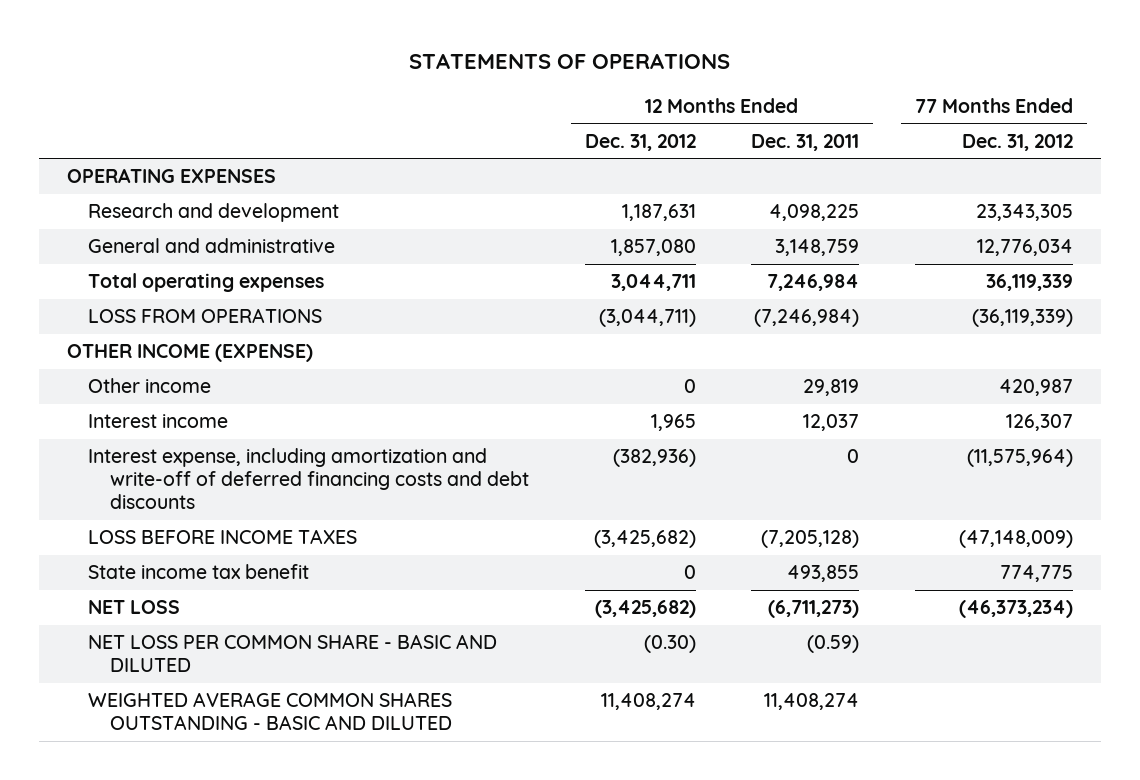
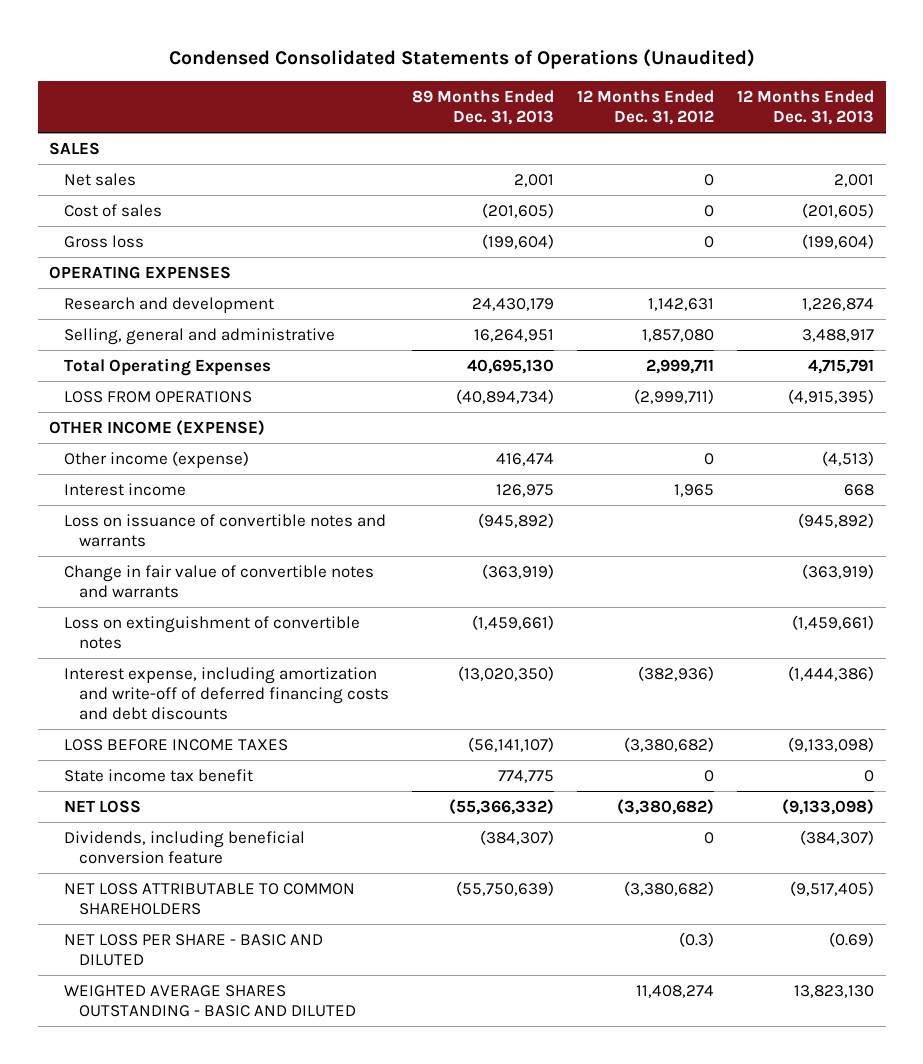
- STATEMENTS OF OPERATIONS
+ Condensed Consolidated Statements of Operations (Unaudited)
- | 12 Months Ended Dec. 31, 2012 | 12 Months Ended Dec. 31, 2011 | 77 Months Ended Dec. 31, 2012
+ | 89 Months Ended Dec. 31, 2013 | 12 Months Ended Dec. 31, 2012 | 12 Months Ended Dec. 31, 2013
+ SALES
+ Net sales | 2,001 | 0 | 2,001
+ Cost of sales | (201,605) | 0 | (201,605)
+ Gross loss | (199,604) | 0 | (199,604)
- Research and development | 1,187,631 | 4,098,225 | 23,343,305
- General and administrative | 1,857,080 | 3,148,759 | 12,776,034
- Total operating expenses | 3,044,711 | 7,246,984 | 36,119,339
- LOSS FROM OPERATIONS | (3,044,711) | (7,246,984) | (36,119,339)
+ Research and development | 24,430,179 | 1,142,631 | 1,226,874
+ Selling, general and administrative | 16,264,951 | 1,857,080 | 3,488,917
+ Total Operating Expenses | 40,695,130 | 2,999,711 | 4,715,791
+ LOSS FROM OPERATIONS | (40,894,734) | (2,999,711) | (4,915,395)
- Other income | 0 | 29,819 | 420,987
+ Other income (expense) | 416,474 | 0 | (4,513)
+ Loss on issuance of convertible notes and warrants | (945,892) | | (945,892)
+ Change in fair value of convertible notes and warrants | (363,919) | | (363,919)
+ Loss on extinguishment of convertible notes | (1,459,661) | | (1,459,661)
- LOSS BEFORE INCOME TAXES | (3,425,682) | (7,205,128) | (47,148,009)
+ LOSS BEFORE INCOME TAXES | (56,141,107) | (3,380,682) | (9,133,098)
- NET LOSS | (3,425,682) | (6,711,273) | (46,373,234)
- NET LOSS PER COMMON SHARE - BASIC AND DILUTED | (0.30) | (0.59) |
- WEIGHTED AVERAGE COMMON SHARES OUTSTANDING - BASIC AND DILUTED | 11,408,274 | 11,408,274 |
+ NET LOSS | (55,366,332) | (3,380,682) | (9,133,098)
+ Dividends, including beneficial conversion feature | (384,307) | 0 | (384,307)
+ NET LOSS ATTRIBUTABLE TO COMMON SHAREHOLDERS | (55,750,639) | (3,380,682) | (9,517,405)
+ NET LOSS PER SHARE - BASIC AND DILUTED | | (0.3) | (0.69)
+ WEIGHTED AVERAGE SHARES OUTSTANDING - BASIC AND DILUTED | | 11,408,274 | 13,823,130

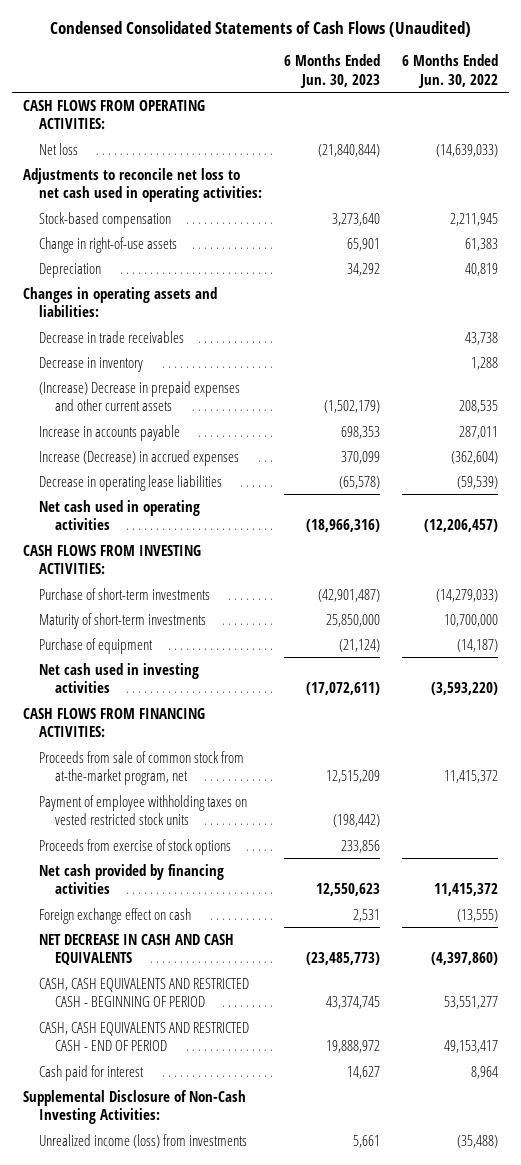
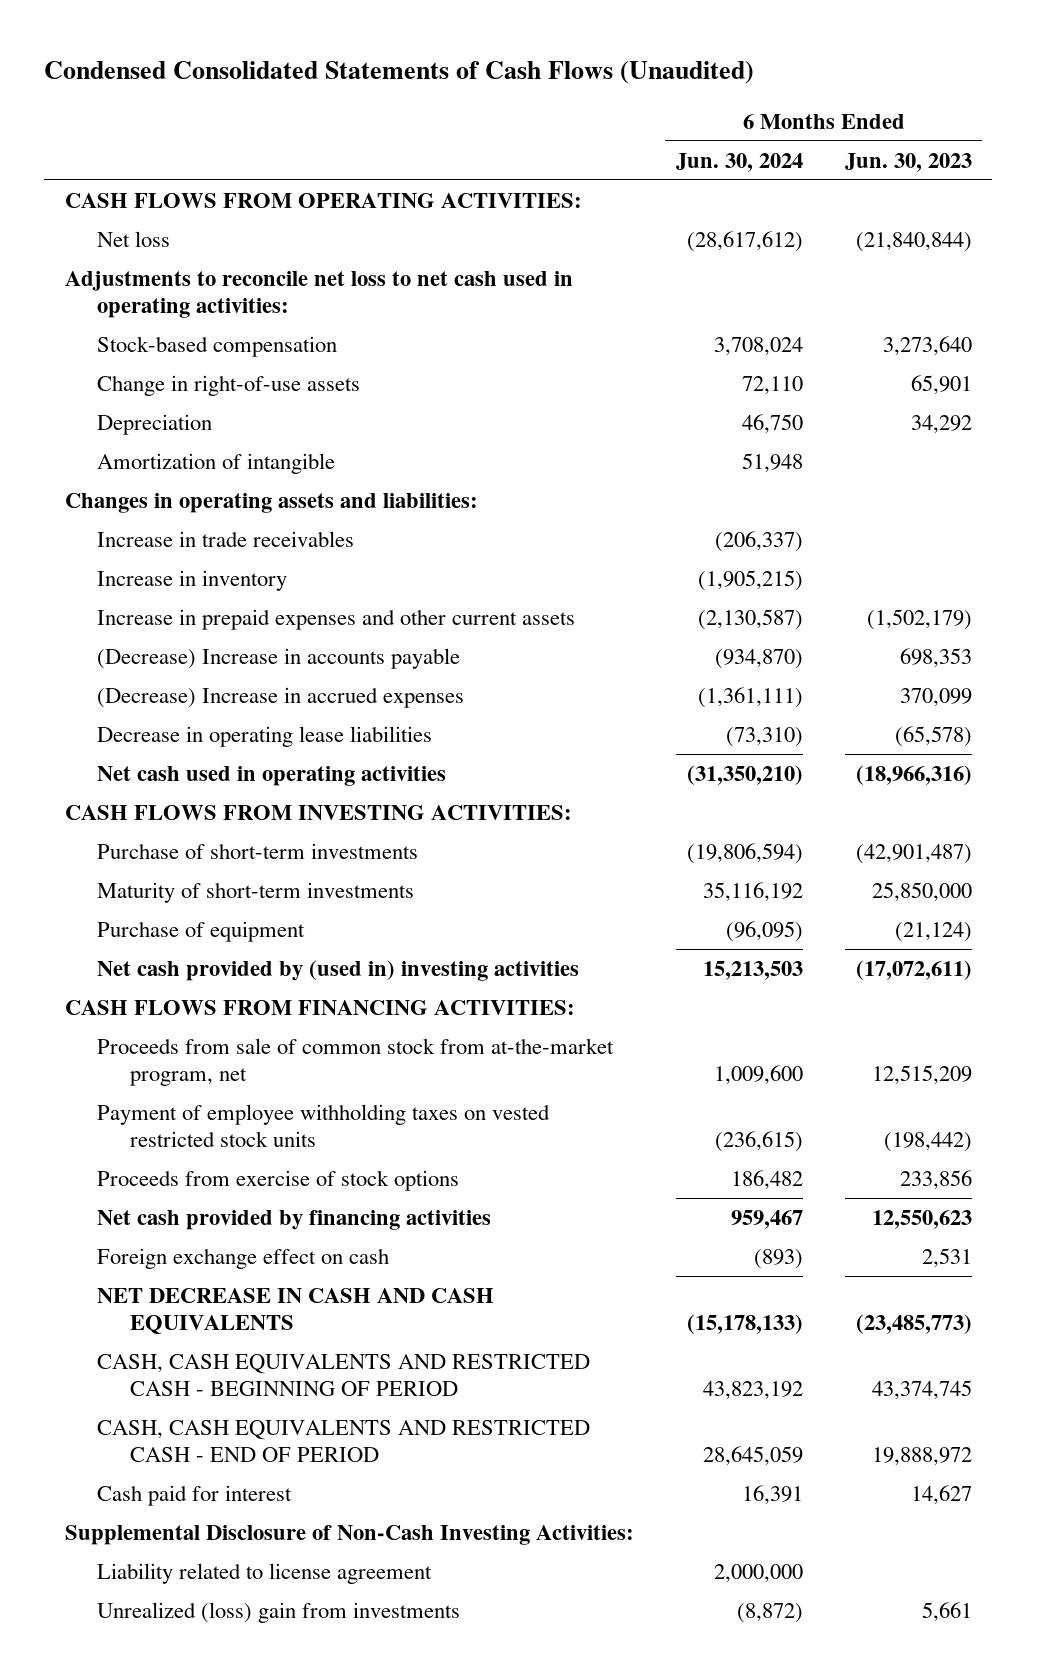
- | 6 Months Ended Jun. 30, 2023 | 6 Months Ended Jun. 30, 2022
+ | 6 Months Ended Jun. 30, 2024 | 6 Months Ended Jun. 30, 2023
+ Amortization of intangible | 51,948 |
- Decrease in trade receivables | | 43,738
- Decrease in inventory | | 1,288
- (Increase) Decrease in prepaid expenses and other current assets | (1,502,179) | 208,535
- Increase in accounts payable | 698,353 | 287,011
- Increase (Decrease) in accrued expenses | 370,099 | (362,604)
+ Increase in trade receivables | (206,337) |
+ Increase in inventory | (1,905,215) |
+ Increase in prepaid expenses and other current assets | (2,130,587) | (1,502,179)
+ (Decrease) Increase in accounts payable | (934,870) | 698,353
+ (Decrease) Increase in accrued expenses | (1,361,111) | 370,099
- Net cash used in investing activities | (17,072,611) | (3,593,220)
+ Net cash provided by (used in) investing activities | 15,213,503 | (17,072,611)
- Unrealized income (loss) from investments | 5,661 | (35,488)
+ Liability related to license agreement | 2,000,000 |
+ Unrealized (loss) gain from investments | (8,872) | 5,661

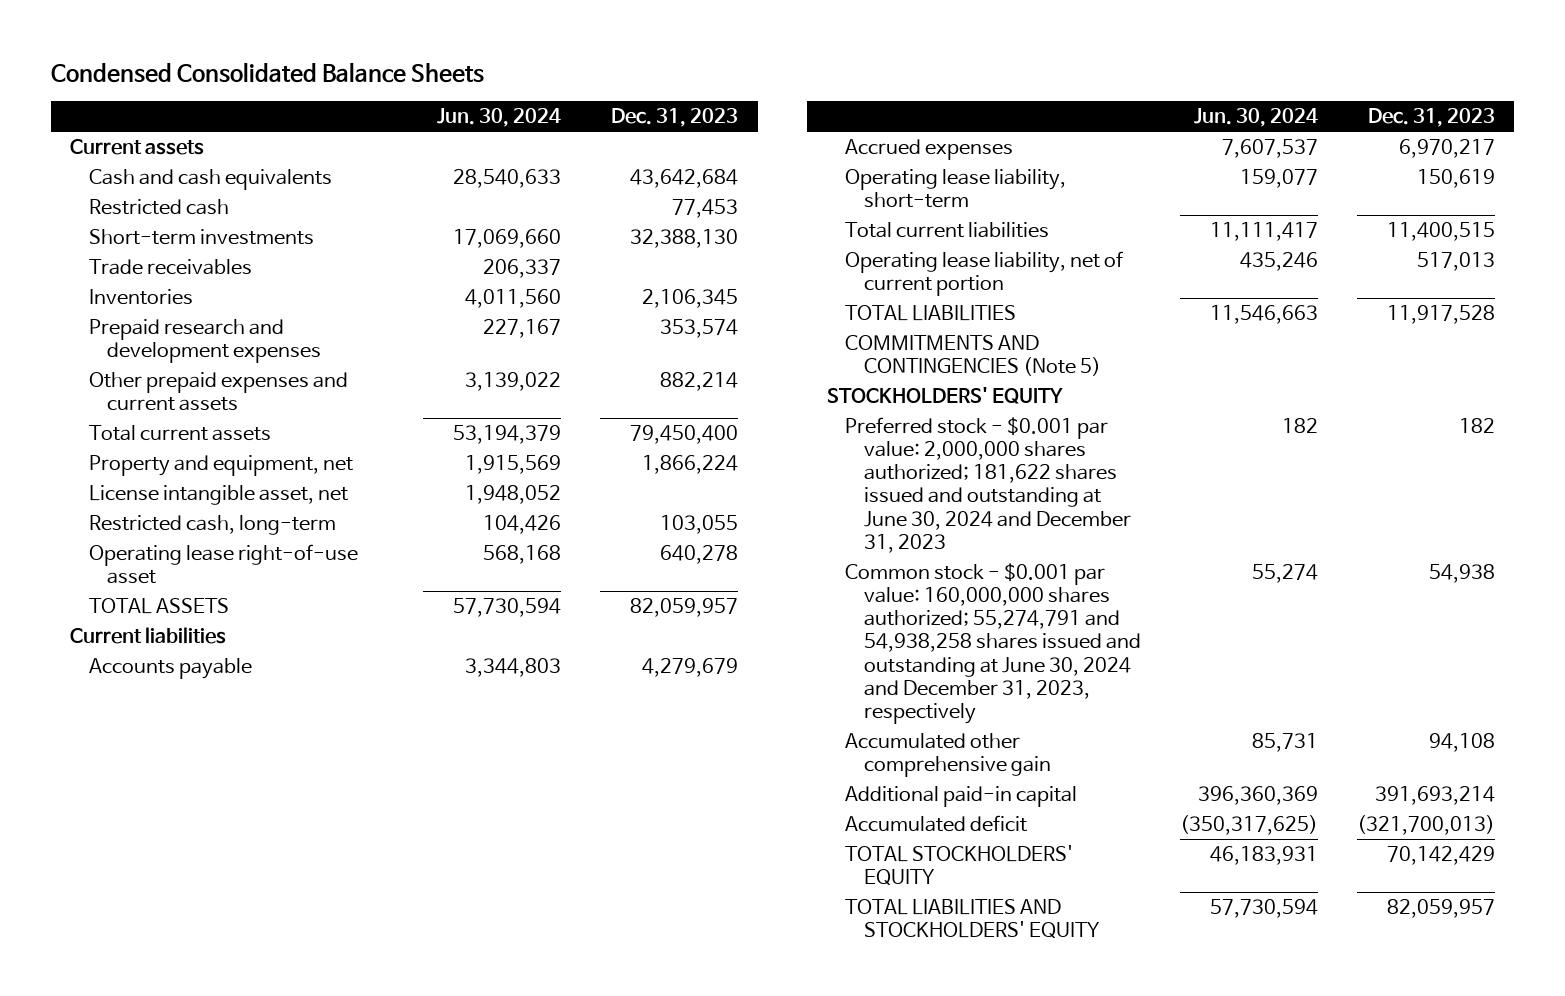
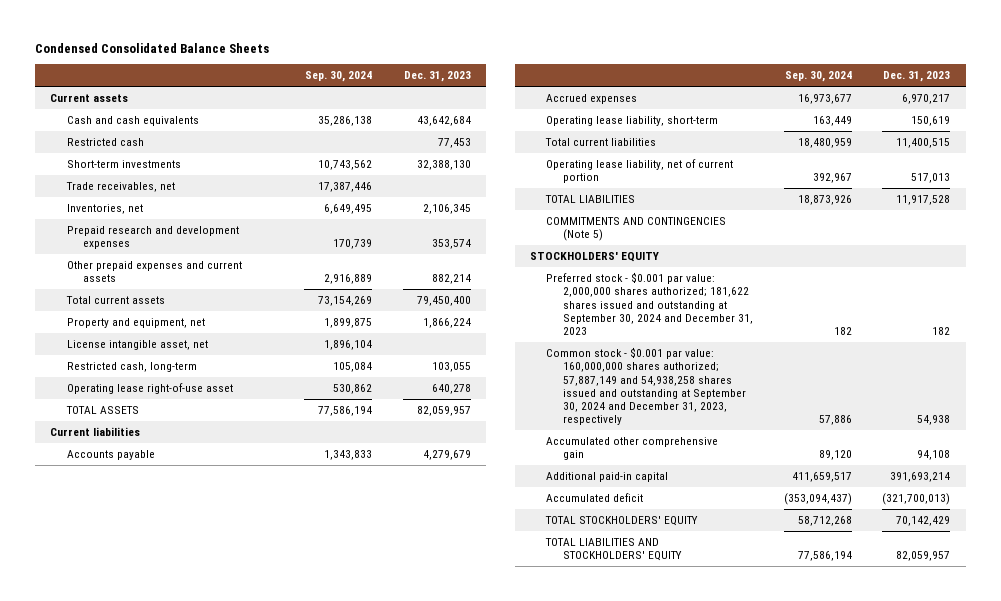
- | Jun. 30, 2024 | Dec. 31, 2023
+ | Sep. 30, 2024 | Dec. 31, 2023
- Trade receivables | 206,337 |
- Inventories | 4,011,560 | 2,106,345
+ Trade receivables, net | 17,387,446 |
+ Inventories, net | 6,649,495 | 2,106,345
- Preferred stock - $0.001 par value: 2,000,000 shares authorized; 181,622 shares issued and outstanding at June 30, 2024 and December 31, 2023 | 182 | 182
- Common stock - $0.001 par value: 160,000,000 shares authorized; 55,274,791 and 54,938,258 shares issued and outstanding at June 30, 2024 and December 31, 2023, respectively | 55,274 | 54,938
+ Preferred stock - $0.001 par value: 2,000,000 shares authorized; 181,622 shares issued and outstanding at September 30, 2024 and December 31, 2023 | 182 | 182
+ Common stock - $0.001 par value: 160,000,000 shares authorized; 57,887,149 and 54,938,258 shares issued and outstanding at September 30, 2024 and December 31, 2023, respectively | 57,886 | 54,938

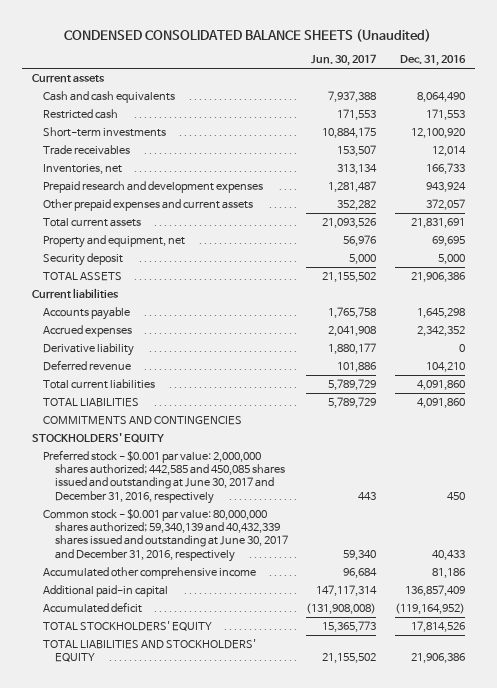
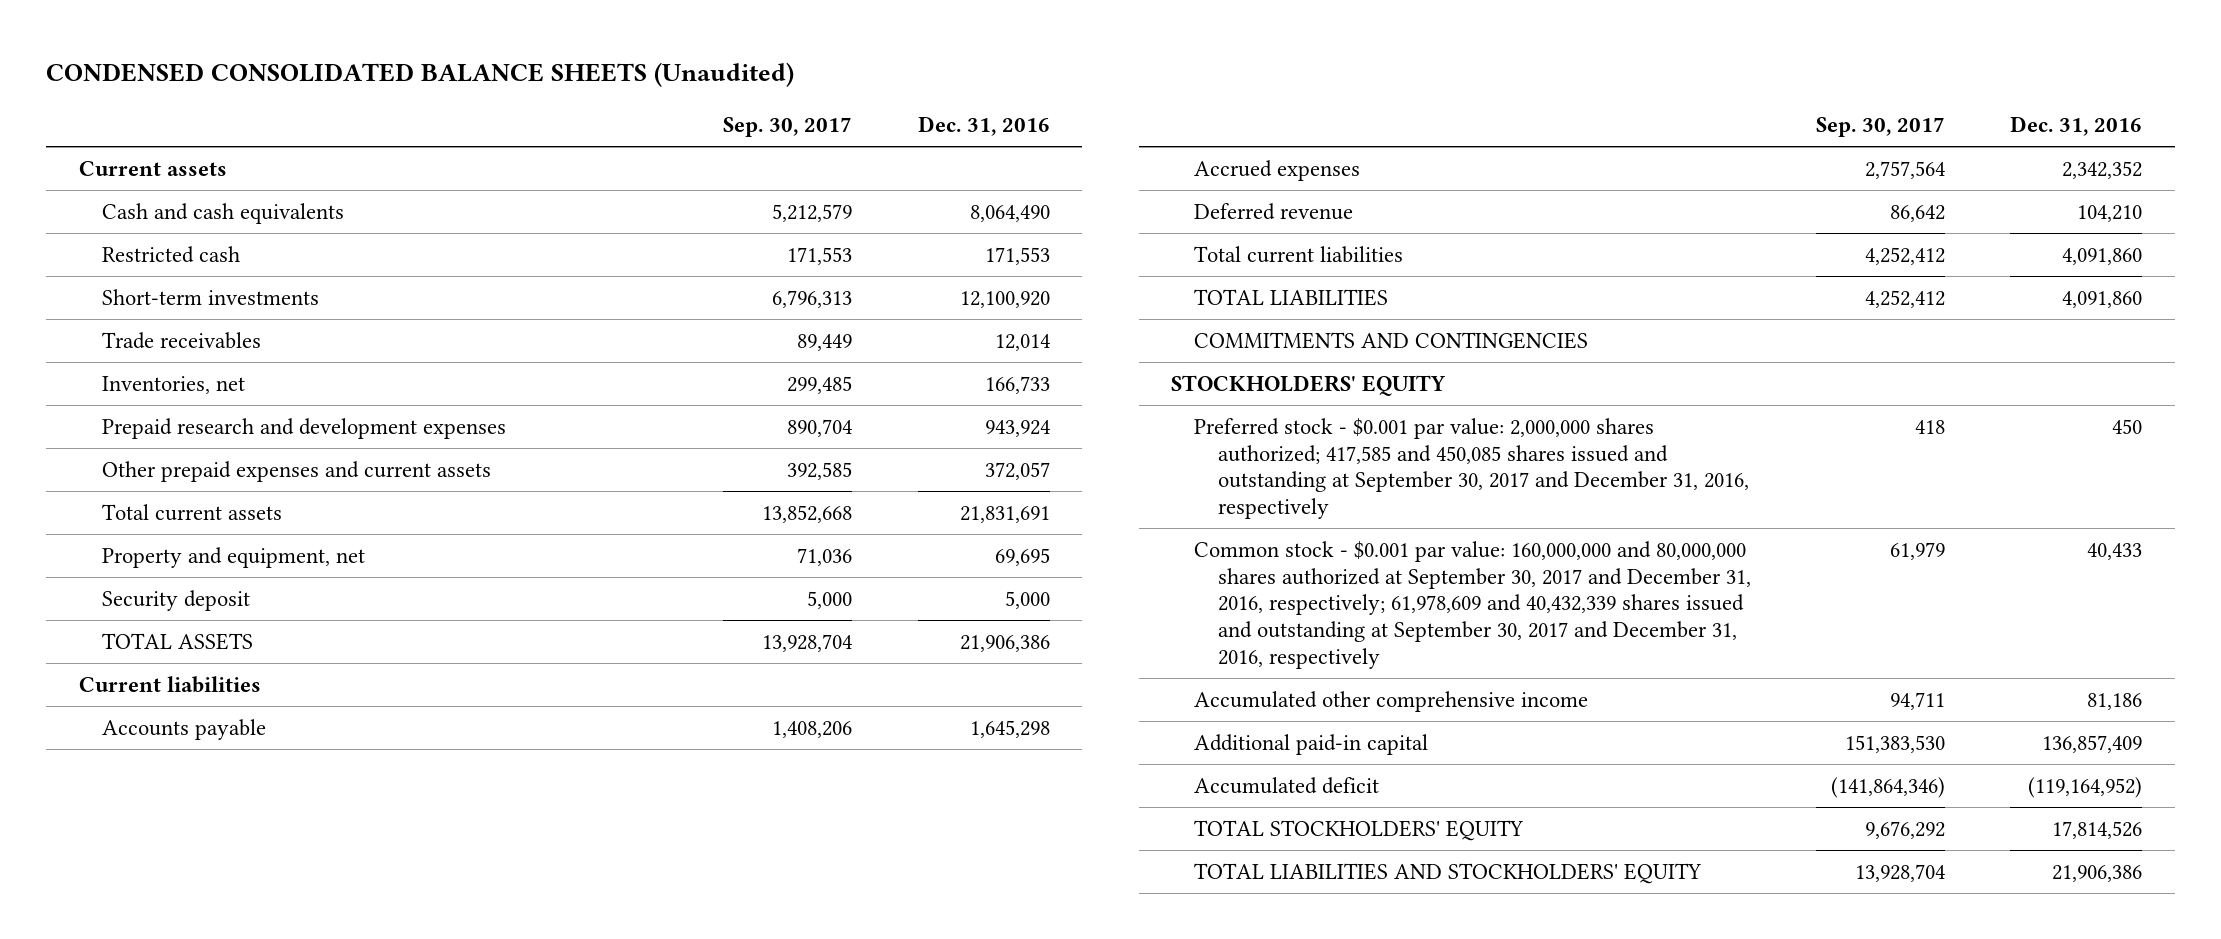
- | Jun. 30, 2017 | Dec. 31, 2016
+ | Sep. 30, 2017 | Dec. 31, 2016
- Derivative liability | 1,880,177 | 0
- Preferred stock - $0.001 par value: 2,000,000 shares authorized; 442,585 and 450,085 shares issued and outstanding at June 30, 2017 and December 31, 2016, respectively | 443 | 450
- Common stock - $0.001 par value: 80,000,000 shares authorized; 59,340,139 and 40,432,339 shares issued and outstanding at June 30, 2017 and December 31, 2016, respectively | 59,340 | 40,433
+ Preferred stock - $0.001 par value: 2,000,000 shares authorized; 417,585 and 450,085 shares issued and outstanding at September 30, 2017 and December 31, 2016, respectively | 418 | 450
+ Common stock - $0.001 par value: 160,000,000 and 80,000,000 shares authorized at September 30, 2017 and December 31, 2016, respectively; 61,978,609 and 40,432,339 shares issued and outstanding at September 30, 2017 and December 31, 2016, respectively | 61,979 | 40,433

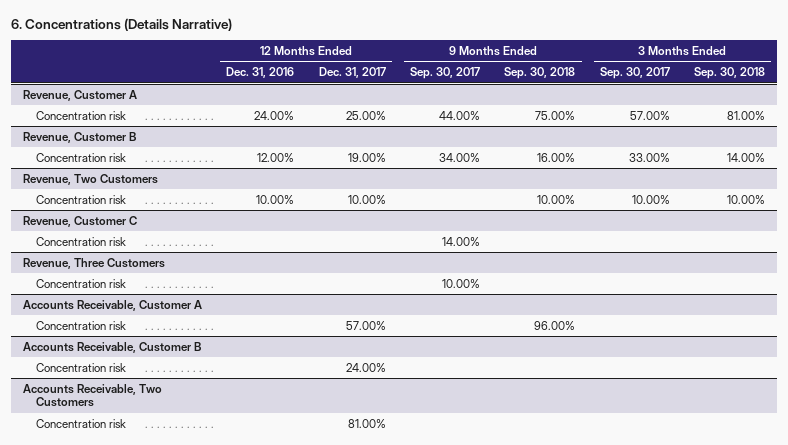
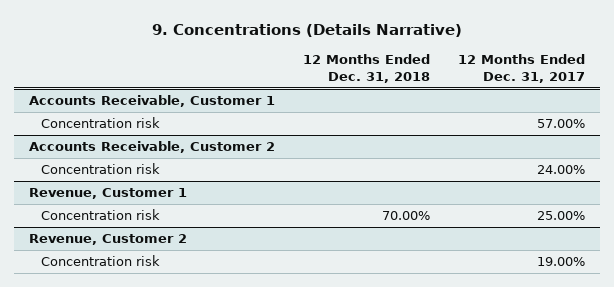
- 6. Concentrations (Details Narrative)
+ 9. Concentrations (Details Narrative)
- | 12 Months Ended Dec. 31, 2016 | 12 Months Ended Dec. 31, 2017 | 9 Months Ended Sep. 30, 2017 | 9 Months Ended Sep. 30, 2018 | 3 Months Ended Sep. 30, 2017 | 3 Months Ended Sep. 30, 2018
+ | 12 Months Ended Dec. 31, 2018 | 12 Months Ended Dec. 31, 2017
- Revenue, Customer A
- Concentration risk | 24.00% | 25.00% | 44.00% | 75.00% | 57.00% | 81.00%
- Revenue, Customer B
- Concentration risk | 12.00% | 19.00% | 34.00% | 16.00% | 33.00% | 14.00%
- Revenue, Two Customers
- Concentration risk | 10.00% | 10.00% | | 10.00% | 10.00% | 10.00%
- Revenue, Customer C
- Concentration risk | | | 14.00% | | |
- Revenue, Three Customers
- Concentration risk | | | 10.00% | | |
- Accounts Receivable, Customer A
+ Accounts Receivable, Customer 1
- Accounts Receivable, Customer B
+ Accounts Receivable, Customer 2
- Accounts Receivable, Two Customers
- Concentration risk | | 81.00% | | | |
+ Revenue, Customer 1
+ Concentration risk | 70.00% | 25.00%
+ Revenue, Customer 2
+ Concentration risk | | 19.00%

